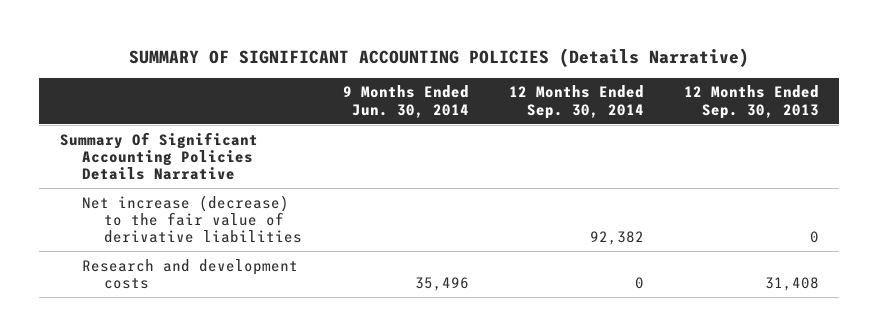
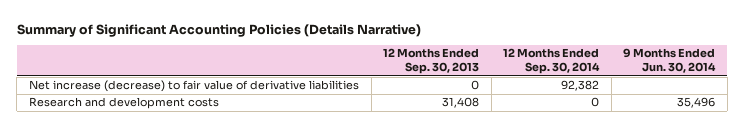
- SUMMARY OF SIGNIFICANT ACCOUNTING POLICIES (Details Narrative)
+ Summary of Significant Accounting Policies (Details Narrative)
- | 9 Months Ended Jun. 30, 2014 | 12 Months Ended Sep. 30, 2014 | 12 Months Ended Sep. 30, 2013
+ | 12 Months Ended Sep. 30, 2013 | 12 Months Ended Sep. 30, 2014 | 9 Months Ended Jun. 30, 2014
- Summary Of Significant Accounting Policies Details Narrative
- Net increase (decrease) to the fair value of derivative liabilities | | 92,382 | 0
+ Net increase (decrease) to fair value of derivative liabilities | 0 | 92,382 |

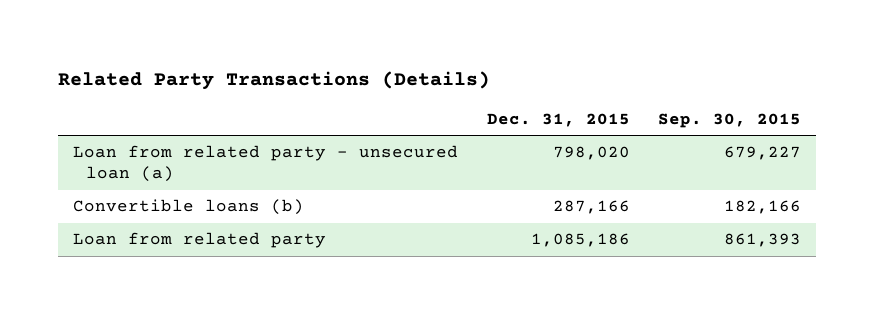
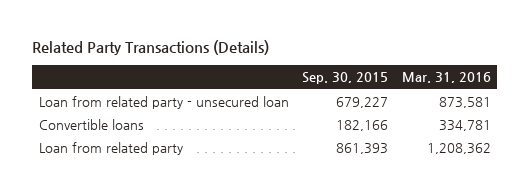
- | Dec. 31, 2015 | Sep. 30, 2015
+ | Sep. 30, 2015 | Mar. 31, 2016
- Loan from related party - unsecured loan (a) | 798,020 | 679,227
- Convertible loans (b) | 287,166 | 182,166
+ Loan from related party - unsecured loan | 679,227 | 873,581
+ Convertible loans | 182,166 | 334,781

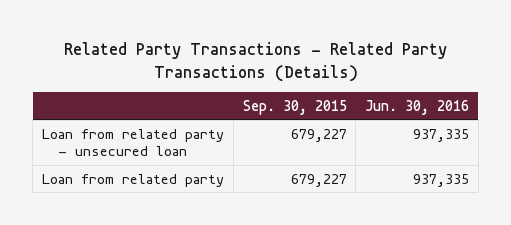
- Related Party Transactions (Details)
+ Related Party Transactions - Related Party Transactions (Details)
- | Sep. 30, 2015 | Mar. 31, 2016
+ | Sep. 30, 2015 | Jun. 30, 2016
- Convertible loans | 182,166 | 334,781
- Loan from related party | 861,393 | 1,208,362
+ Loan from related party | 679,227 | 937,335

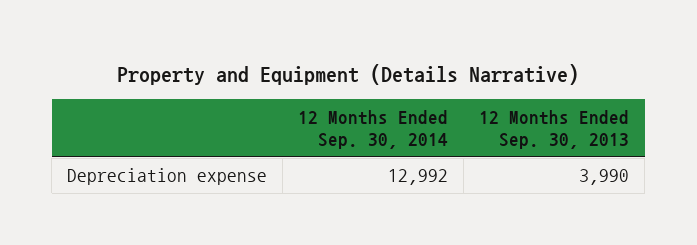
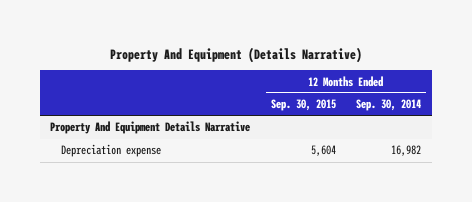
- Property and Equipment (Details Narrative)
+ Property And Equipment (Details Narrative)
- | 12 Months Ended Sep. 30, 2014 | 12 Months Ended Sep. 30, 2013
+ | 12 Months Ended Sep. 30, 2015 | 12 Months Ended Sep. 30, 2014
- Depreciation expense | 12,992 | 3,990
+ Property And Equipment Details Narrative
+ Depreciation expense | 5,604 | 16,982

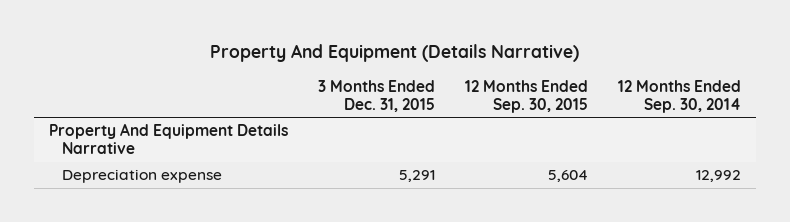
- | 12 Months Ended Sep. 30, 2015 | 12 Months Ended Sep. 30, 2014
+ | 3 Months Ended Dec. 31, 2015 | 12 Months Ended Sep. 30, 2015 | 12 Months Ended Sep. 30, 2014
- Depreciation expense | 5,604 | 16,982
+ Depreciation expense | 5,291 | 5,604 | 12,992

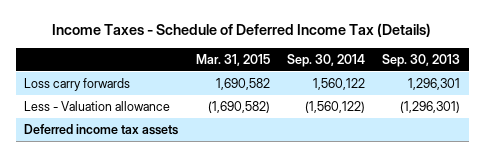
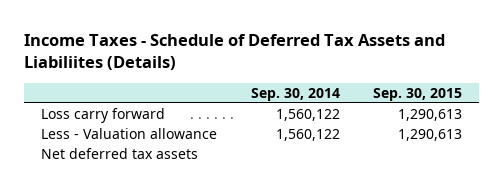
- Income Taxes - Schedule of Deferred Income Tax (Details)
+ Income Taxes - Schedule of Deferred Tax Assets and Liabiliites (Details)
- | Mar. 31, 2015 | Sep. 30, 2014 | Sep. 30, 2013
+ | Sep. 30, 2014 | Sep. 30, 2015
- Loss carry forwards | 1,690,582 | 1,560,122 | 1,296,301
- Less - Valuation allowance | (1,690,582) | (1,560,122) | (1,296,301)
- Deferred income tax assets
+ Loss carry forward | 1,560,122 | 1,290,613
+ Less - Valuation allowance | 1,560,122 | 1,290,613
+ Net deferred tax assets

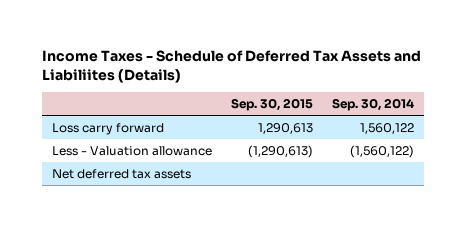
- | Sep. 30, 2014 | Sep. 30, 2015
+ | Sep. 30, 2015 | Sep. 30, 2014
- Less - Valuation allowance | 1,560,122 | 1,290,613
+ Less - Valuation allowance | (1,290,613) | (1,560,122)

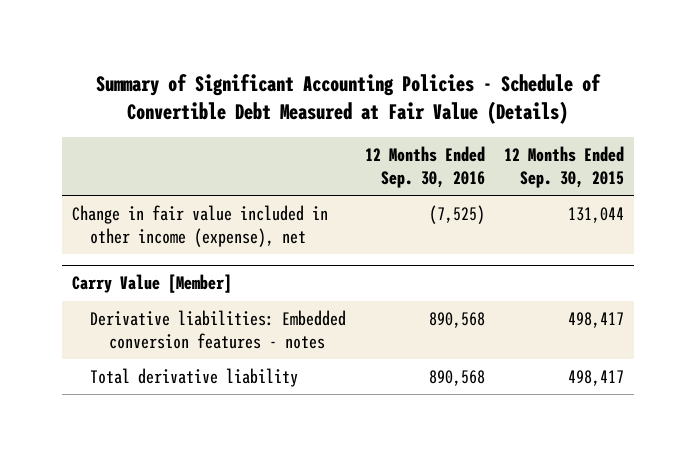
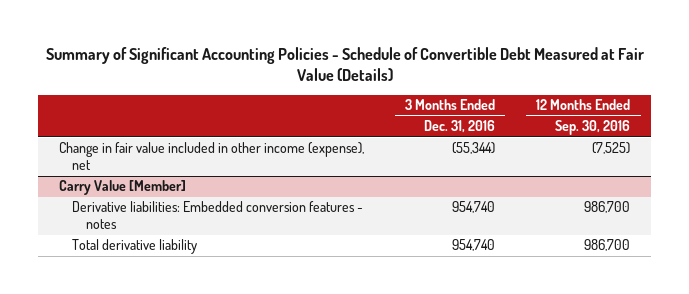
- | 12 Months Ended Sep. 30, 2016 | 12 Months Ended Sep. 30, 2015
+ | 3 Months Ended Dec. 31, 2016 | 12 Months Ended Sep. 30, 2016
@ Carry Value [Member]
- Derivative liabilities: Embedded conversion features - notes | 890,568 | 498,417
- Total derivative liability | 890,568 | 498,417
+ Derivative liabilities: Embedded conversion features - notes | 954,740 | 986,700
+ Total derivative liability | 954,740 | 986,700

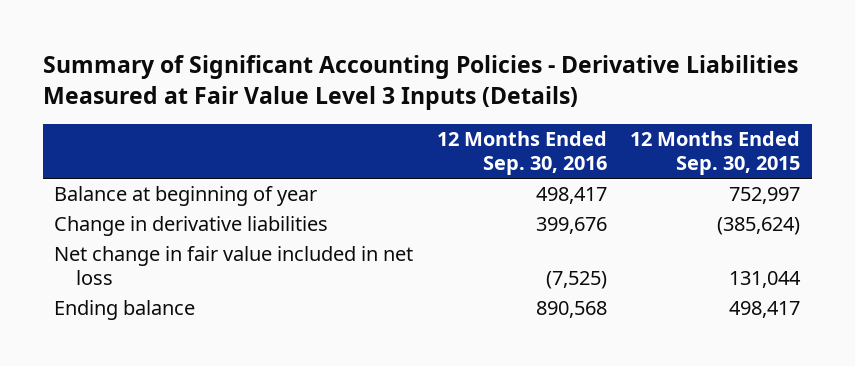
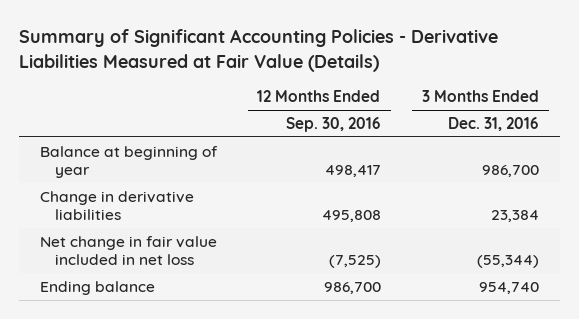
- Summary of Significant Accounting Policies - Derivative Liabilities Measured at Fair Value Level 3 Inputs (Details)
+ Summary of Significant Accounting Policies - Derivative Liabilities Measured at Fair Value (Details)
- | 12 Months Ended Sep. 30, 2016 | 12 Months Ended Sep. 30, 2015
+ | 12 Months Ended Sep. 30, 2016 | 3 Months Ended Dec. 31, 2016
- Change in derivative liabilities | 399,676 | (385,624)
+ Change in derivative liabilities | 495,808 | 23,384
- Ending balance | 890,568 | 498,417
+ Ending balance | 986,700 | 954,740

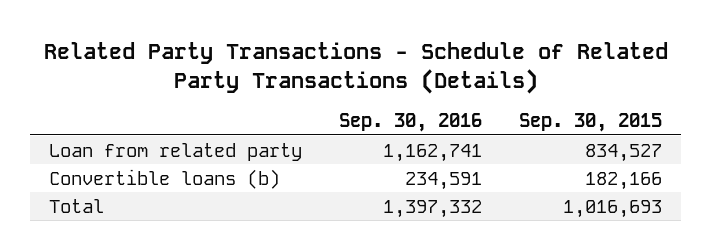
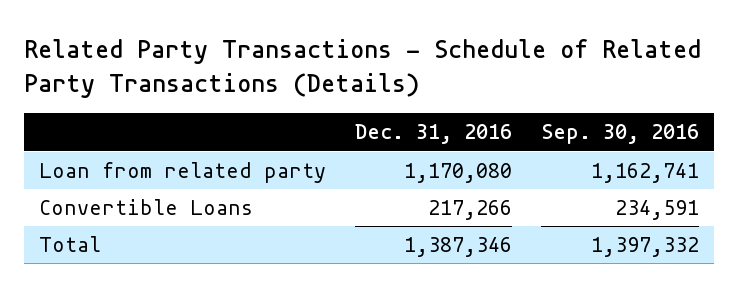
- | Sep. 30, 2016 | Sep. 30, 2015
+ | Dec. 31, 2016 | Sep. 30, 2016
- Convertible loans (b) | 234,591 | 182,166
+ Convertible Loans | 217,266 | 234,591

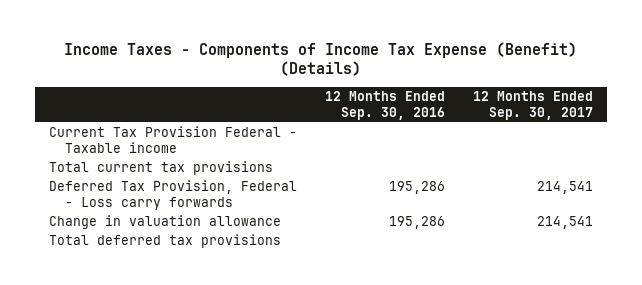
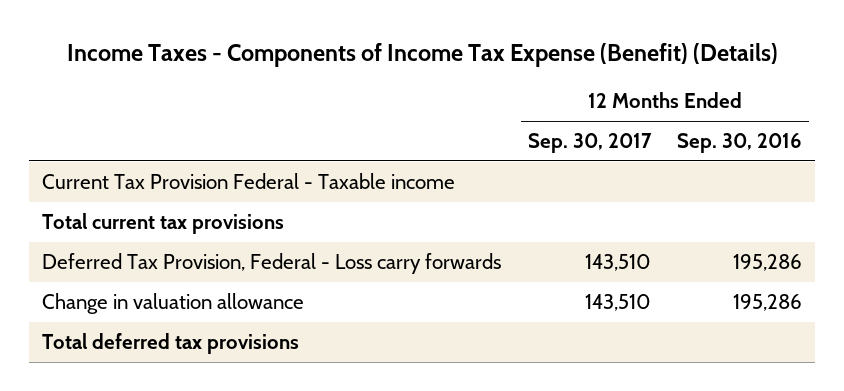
- | 12 Months Ended Sep. 30, 2016 | 12 Months Ended Sep. 30, 2017
+ | 12 Months Ended Sep. 30, 2017 | 12 Months Ended Sep. 30, 2016
- Deferred Tax Provision, Federal - Loss carry forwards | 195,286 | 214,541
- Change in valuation allowance | 195,286 | 214,541
+ Deferred Tax Provision, Federal - Loss carry forwards | 143,510 | 195,286
+ Change in valuation allowance | 143,510 | 195,286

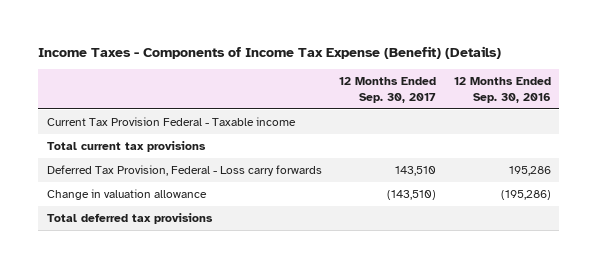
- Change in valuation allowance | 143,510 | 195,286
+ Change in valuation allowance | (143,510) | (195,286)

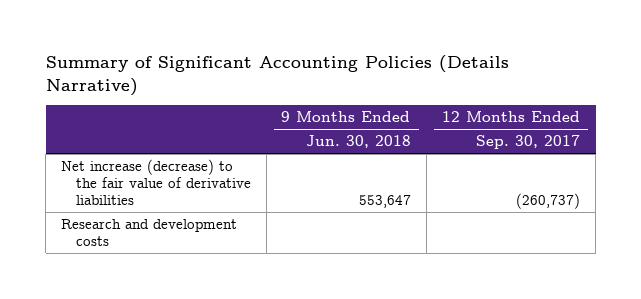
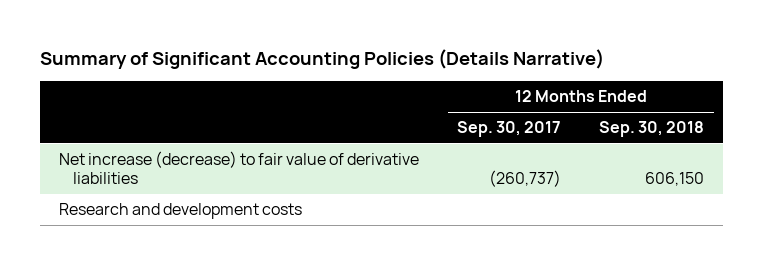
- | 9 Months Ended Jun. 30, 2018 | 12 Months Ended Sep. 30, 2017
+ | 12 Months Ended Sep. 30, 2017 | 12 Months Ended Sep. 30, 2018
- Net increase (decrease) to the fair value of derivative liabilities | 553,647 | (260,737)
+ Net increase (decrease) to fair value of derivative liabilities | (260,737) | 606,150

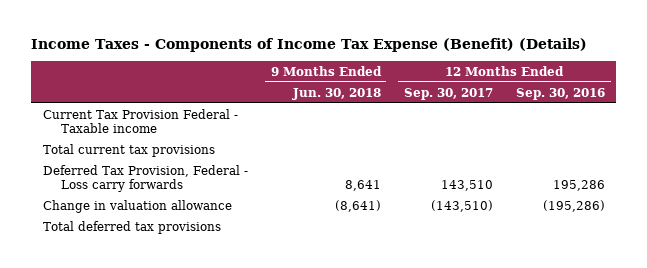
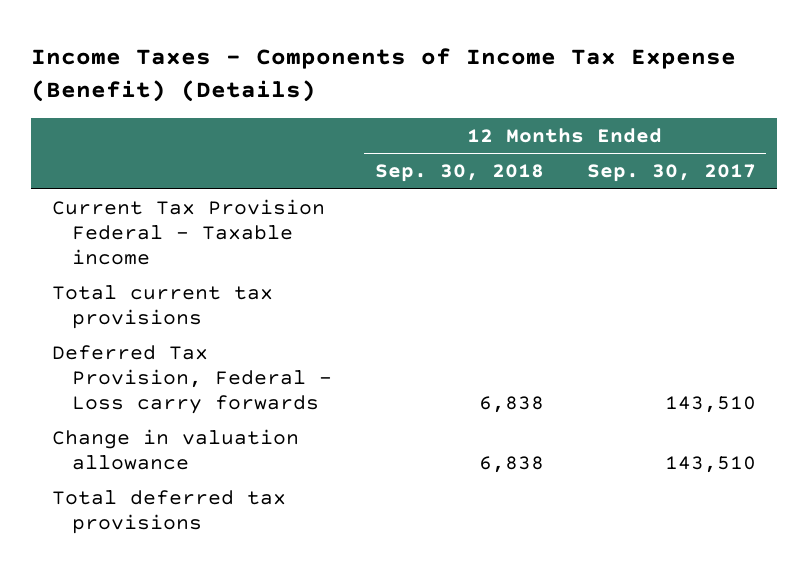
- | 9 Months Ended Jun. 30, 2018 | 12 Months Ended Sep. 30, 2017 | 12 Months Ended Sep. 30, 2016
+ | 12 Months Ended Sep. 30, 2018 | 12 Months Ended Sep. 30, 2017
- Change in valuation allowance | (8,641) | (143,510) | (195,286)
+ Change in valuation allowance | 6,838 | 143,510

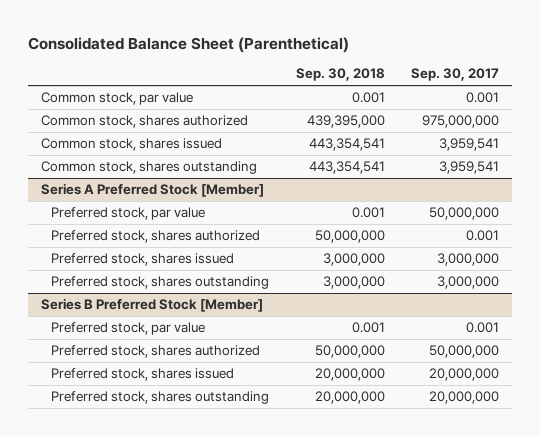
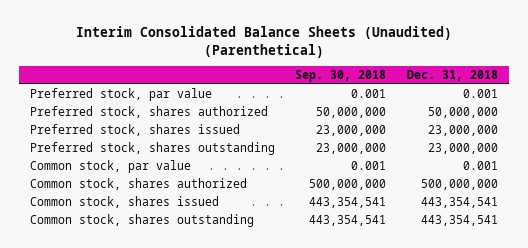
- Consolidated Balance Sheet (Parenthetical)
+ Interim Consolidated Balance Sheets (Unaudited) (Parenthetical)
- | Sep. 30, 2018 | Sep. 30, 2017
+ | Sep. 30, 2018 | Dec. 31, 2018
+ Preferred stock, par value | 0.001 | 0.001
+ Preferred stock, shares authorized | 50,000,000 | 50,000,000
+ Preferred stock, shares issued | 23,000,000 | 23,000,000
+ Preferred stock, shares outstanding | 23,000,000 | 23,000,000
- Common stock, shares authorized | 439,395,000 | 975,000,000
+ Common stock, shares authorized | 500,000,000 | 500,000,000
- Series A Preferred Stock [Member]
- Preferred stock, par value | 0.001 | 50,000,000
- Preferred stock, shares authorized | 50,000,000 | 0.001
- Preferred stock, shares issued | 3,000,000 | 3,000,000
- Preferred stock, shares outstanding | 3,000,000 | 3,000,000
- Series B Preferred Stock [Member]
- Preferred stock, par value | 0.001 | 0.001
- Preferred stock, shares authorized | 50,000,000 | 50,000,000
- Preferred stock, shares issued | 20,000,000 | 20,000,000
- Preferred stock, shares outstanding | 20,000,000 | 20,000,000

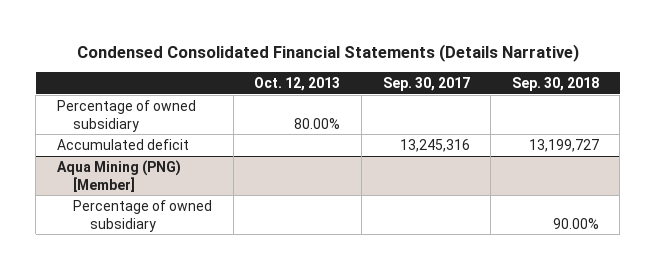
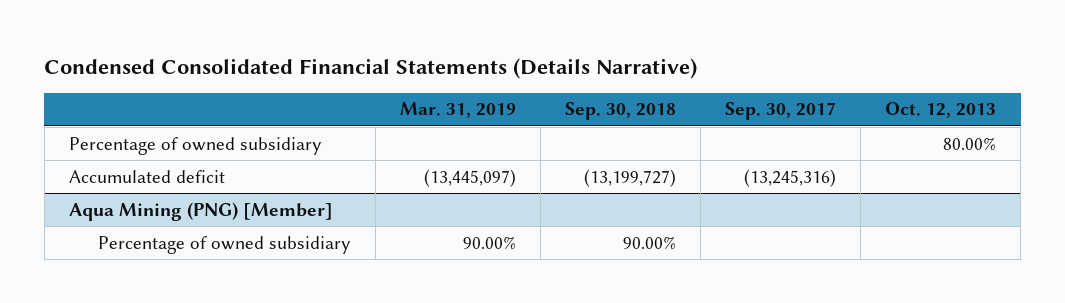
- | Oct. 12, 2013 | Sep. 30, 2017 | Sep. 30, 2018
+ | Mar. 31, 2019 | Sep. 30, 2018 | Sep. 30, 2017 | Oct. 12, 2013
- Accumulated deficit | | 13,245,316 | 13,199,727
+ Accumulated deficit | (13,445,097) | (13,199,727) | (13,245,316) |

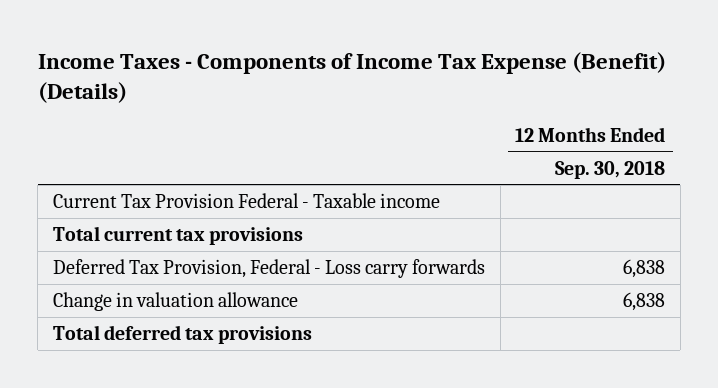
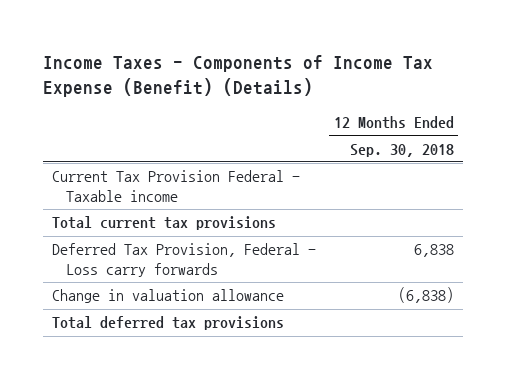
- Change in valuation allowance | 6,838
+ Change in valuation allowance | (6,838)

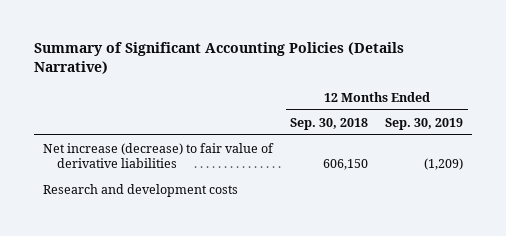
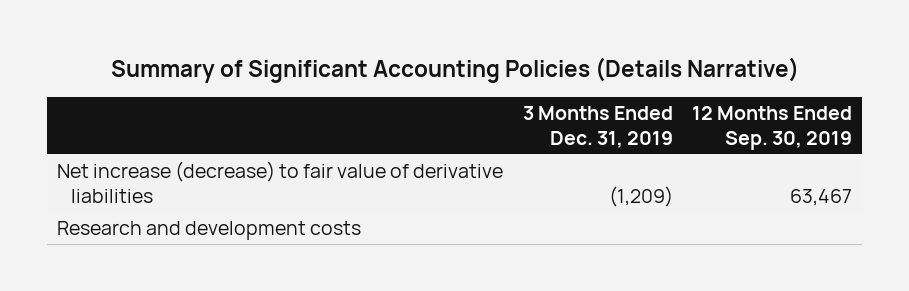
- | 12 Months Ended Sep. 30, 2018 | 12 Months Ended Sep. 30, 2019
+ | 3 Months Ended Dec. 31, 2019 | 12 Months Ended Sep. 30, 2019
- Net increase (decrease) to fair value of derivative liabilities | 606,150 | (1,209)
+ Net increase (decrease) to fair value of derivative liabilities | (1,209) | 63,467

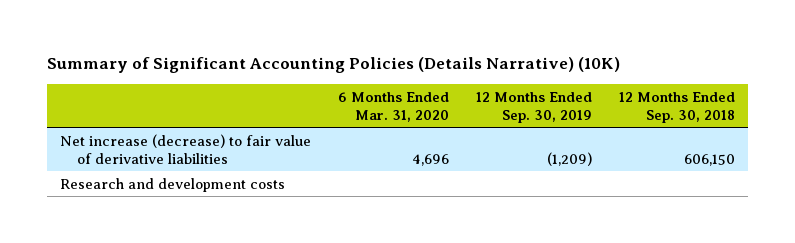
- Summary of Significant Accounting Policies (Details Narrative)
+ Summary of Significant Accounting Policies (Details Narrative) (10K)
- | 3 Months Ended Dec. 31, 2019 | 12 Months Ended Sep. 30, 2019
+ | 6 Months Ended Mar. 31, 2020 | 12 Months Ended Sep. 30, 2019 | 12 Months Ended Sep. 30, 2018
- Net increase (decrease) to fair value of derivative liabilities | (1,209) | 63,467
+ Net increase (decrease) to fair value of derivative liabilities | 4,696 | (1,209) | 606,150

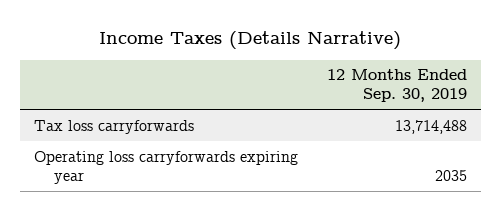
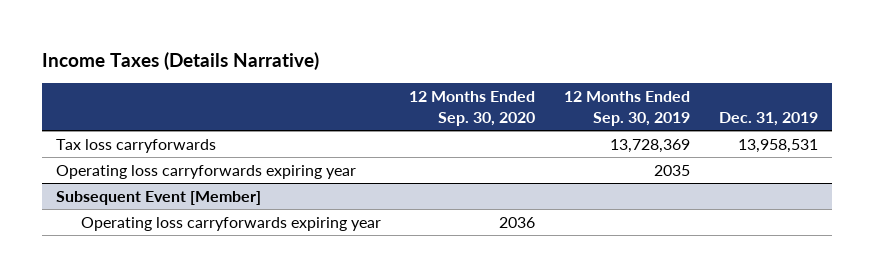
- | 12 Months Ended Sep. 30, 2019
+ | 12 Months Ended Sep. 30, 2020 | 12 Months Ended Sep. 30, 2019 | Dec. 31, 2019
- Tax loss carryforwards | 13,714,488
+ Tax loss carryforwards | | 13,728,369 | 13,958,531
+ Subsequent Event [Member]
+ Operating loss carryforwards expiring year | 2036 | |

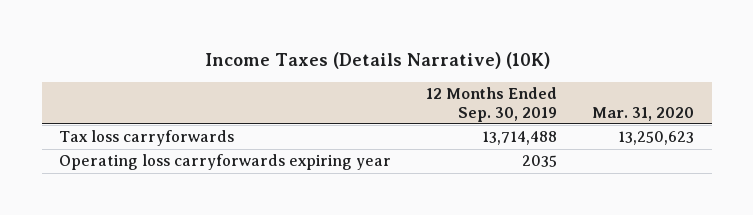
- Income Taxes (Details Narrative)
+ Income Taxes (Details Narrative) (10K)
- | 12 Months Ended Sep. 30, 2020 | 12 Months Ended Sep. 30, 2019 | Dec. 31, 2019
+ | 12 Months Ended Sep. 30, 2019 | Mar. 31, 2020
- Tax loss carryforwards | | 13,728,369 | 13,958,531
+ Tax loss carryforwards | 13,714,488 | 13,250,623
- Subsequent Event [Member]
- Operating loss carryforwards expiring year | 2036 | |

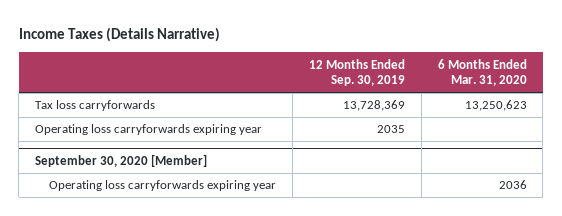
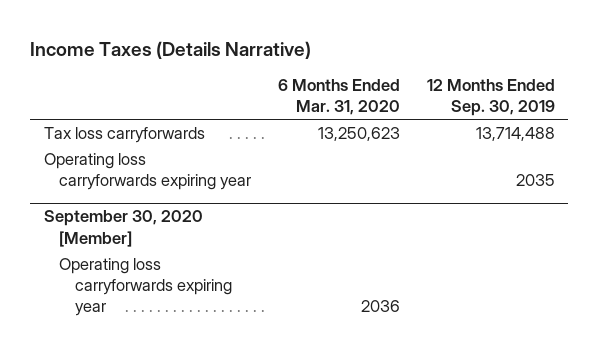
- | 12 Months Ended Sep. 30, 2019 | 6 Months Ended Mar. 31, 2020
+ | 6 Months Ended Mar. 31, 2020 | 12 Months Ended Sep. 30, 2019
- Tax loss carryforwards | 13,728,369 | 13,250,623
+ Tax loss carryforwards | 13,250,623 | 13,714,488

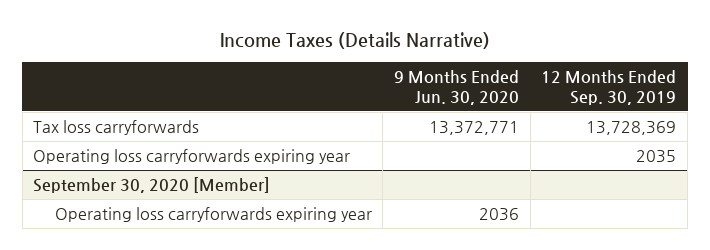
- | 6 Months Ended Mar. 31, 2020 | 12 Months Ended Sep. 30, 2019
+ | 9 Months Ended Jun. 30, 2020 | 12 Months Ended Sep. 30, 2019
- Tax loss carryforwards | 13,250,623 | 13,714,488
+ Tax loss carryforwards | 13,372,771 | 13,728,369

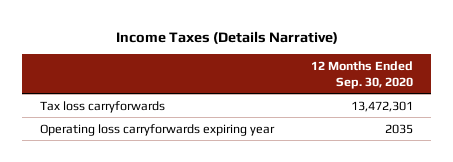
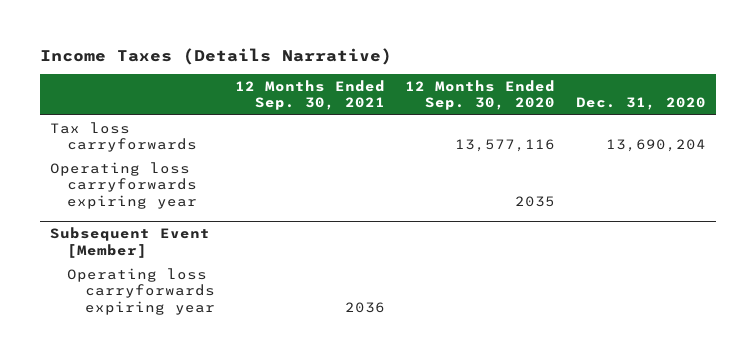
- | 12 Months Ended Sep. 30, 2020
+ | 12 Months Ended Sep. 30, 2021 | 12 Months Ended Sep. 30, 2020 | Dec. 31, 2020
- Tax loss carryforwards | 13,472,301
+ Tax loss carryforwards | | 13,577,116 | 13,690,204
+ Subsequent Event [Member]
+ Operating loss carryforwards expiring year | 2036 | |

